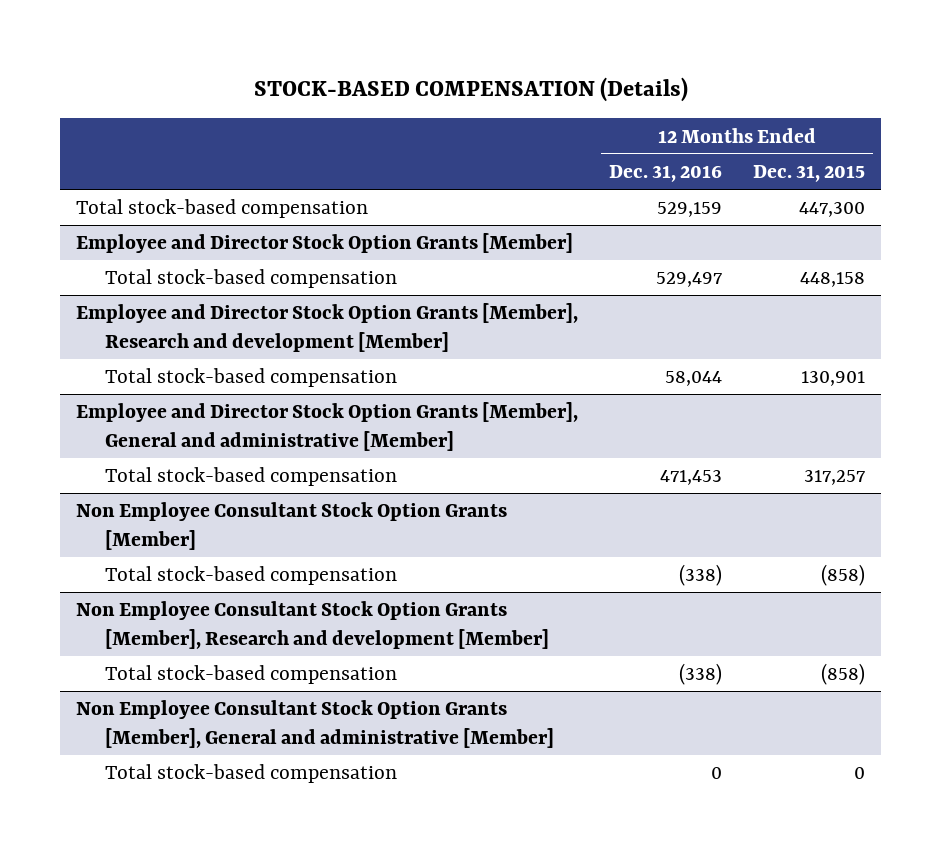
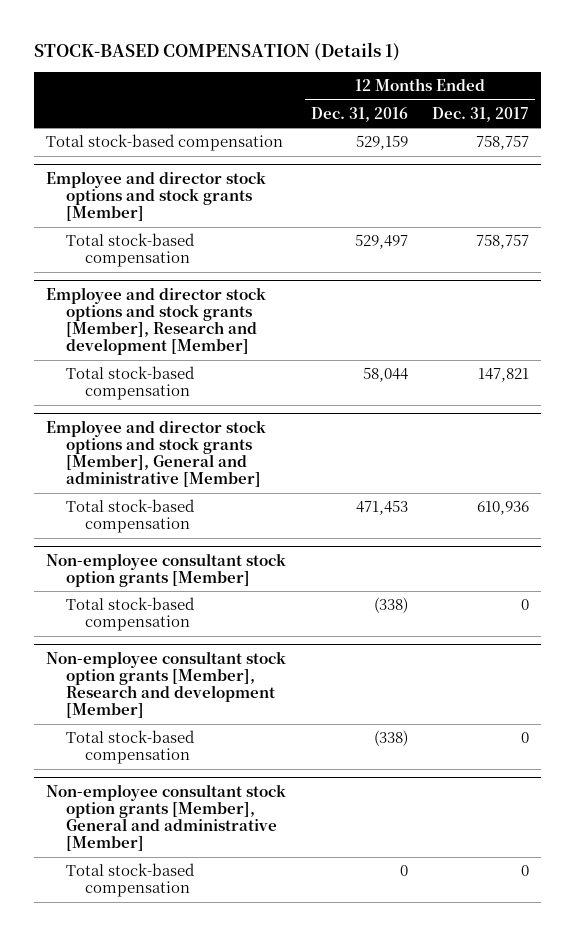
- STOCK-BASED COMPENSATION (Details)
+ STOCK-BASED COMPENSATION (Details 1)
- | 12 Months Ended Dec. 31, 2016 | 12 Months Ended Dec. 31, 2015
+ | 12 Months Ended Dec. 31, 2016 | 12 Months Ended Dec. 31, 2017
- Employee and Director Stock Option Grants [Member]
+ Employee and director stock options and stock grants [Member]
- Employee and Director Stock Option Grants [Member], Research and development [Member]
+ Employee and director stock options and stock grants [Member], Research and development [Member]
- Employee and Director Stock Option Grants [Member], General and administrative [Member]
+ Employee and director stock options and stock grants [Member], General and administrative [Member]
- Non Employee Consultant Stock Option Grants [Member]
+ Non-employee consultant stock option grants [Member]
- Non Employee Consultant Stock Option Grants [Member], Research and development [Member]
+ Non-employee consultant stock option grants [Member], Research and development [Member]
- Non Employee Consultant Stock Option Grants [Member], General and administrative [Member]
+ Non-employee consultant stock option grants [Member], General and administrative [Member]

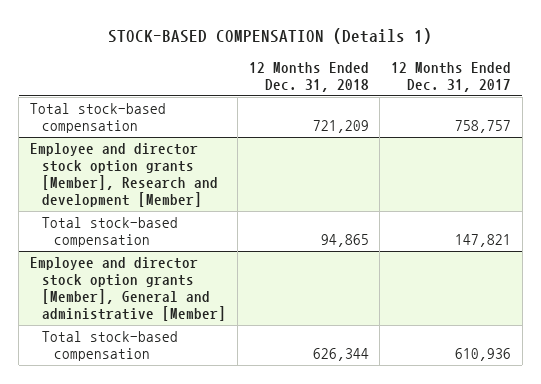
- | 12 Months Ended Dec. 31, 2016 | 12 Months Ended Dec. 31, 2017
+ | 12 Months Ended Dec. 31, 2018 | 12 Months Ended Dec. 31, 2017
- Employee and director stock options and stock grants [Member]
- Total stock-based compensation | 529,497 | 758,757
- Employee and director stock options and stock grants [Member], Research and development [Member]
+ Employee and director stock option grants [Member], Research and development [Member]
- Employee and director stock options and stock grants [Member], General and administrative [Member]
+ Employee and director stock option grants [Member], General and administrative [Member]
- Non-employee consultant stock option grants [Member]
- Total stock-based compensation | (338) | 0
- Non-employee consultant stock option grants [Member], Research and development [Member]
- Total stock-based compensation | (338) | 0
- Non-employee consultant stock option grants [Member], General and administrative [Member]
- Total stock-based compensation | 0 | 0

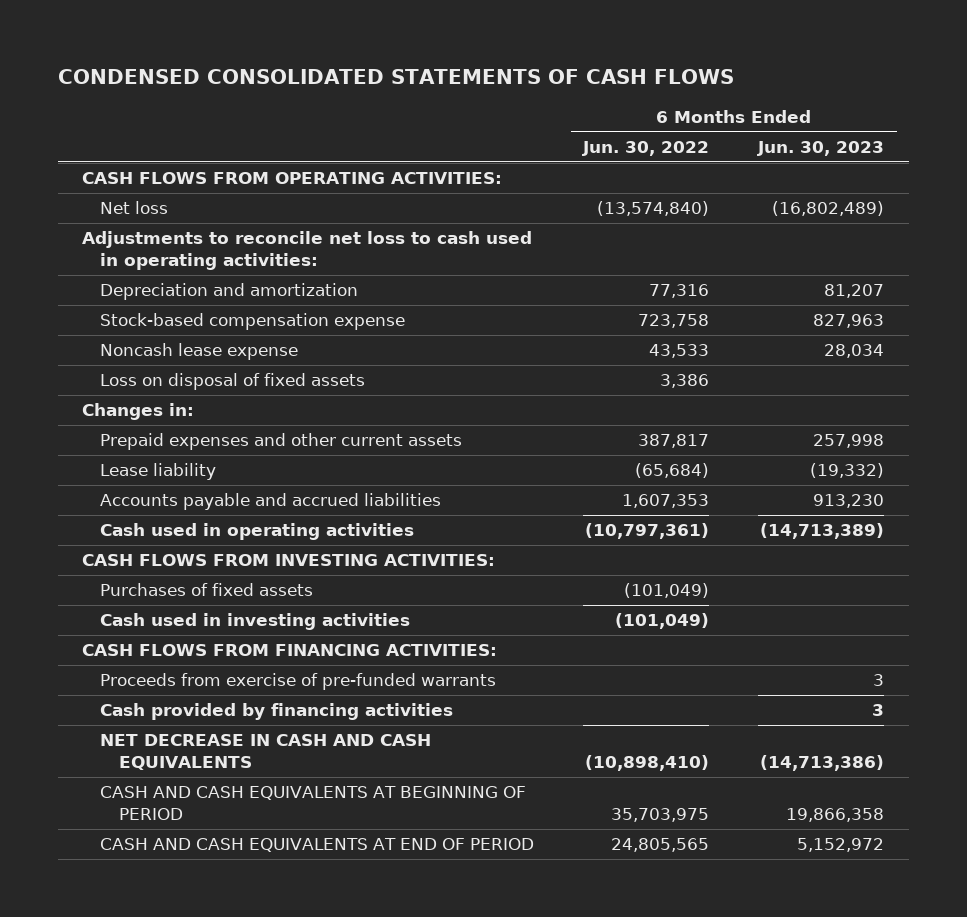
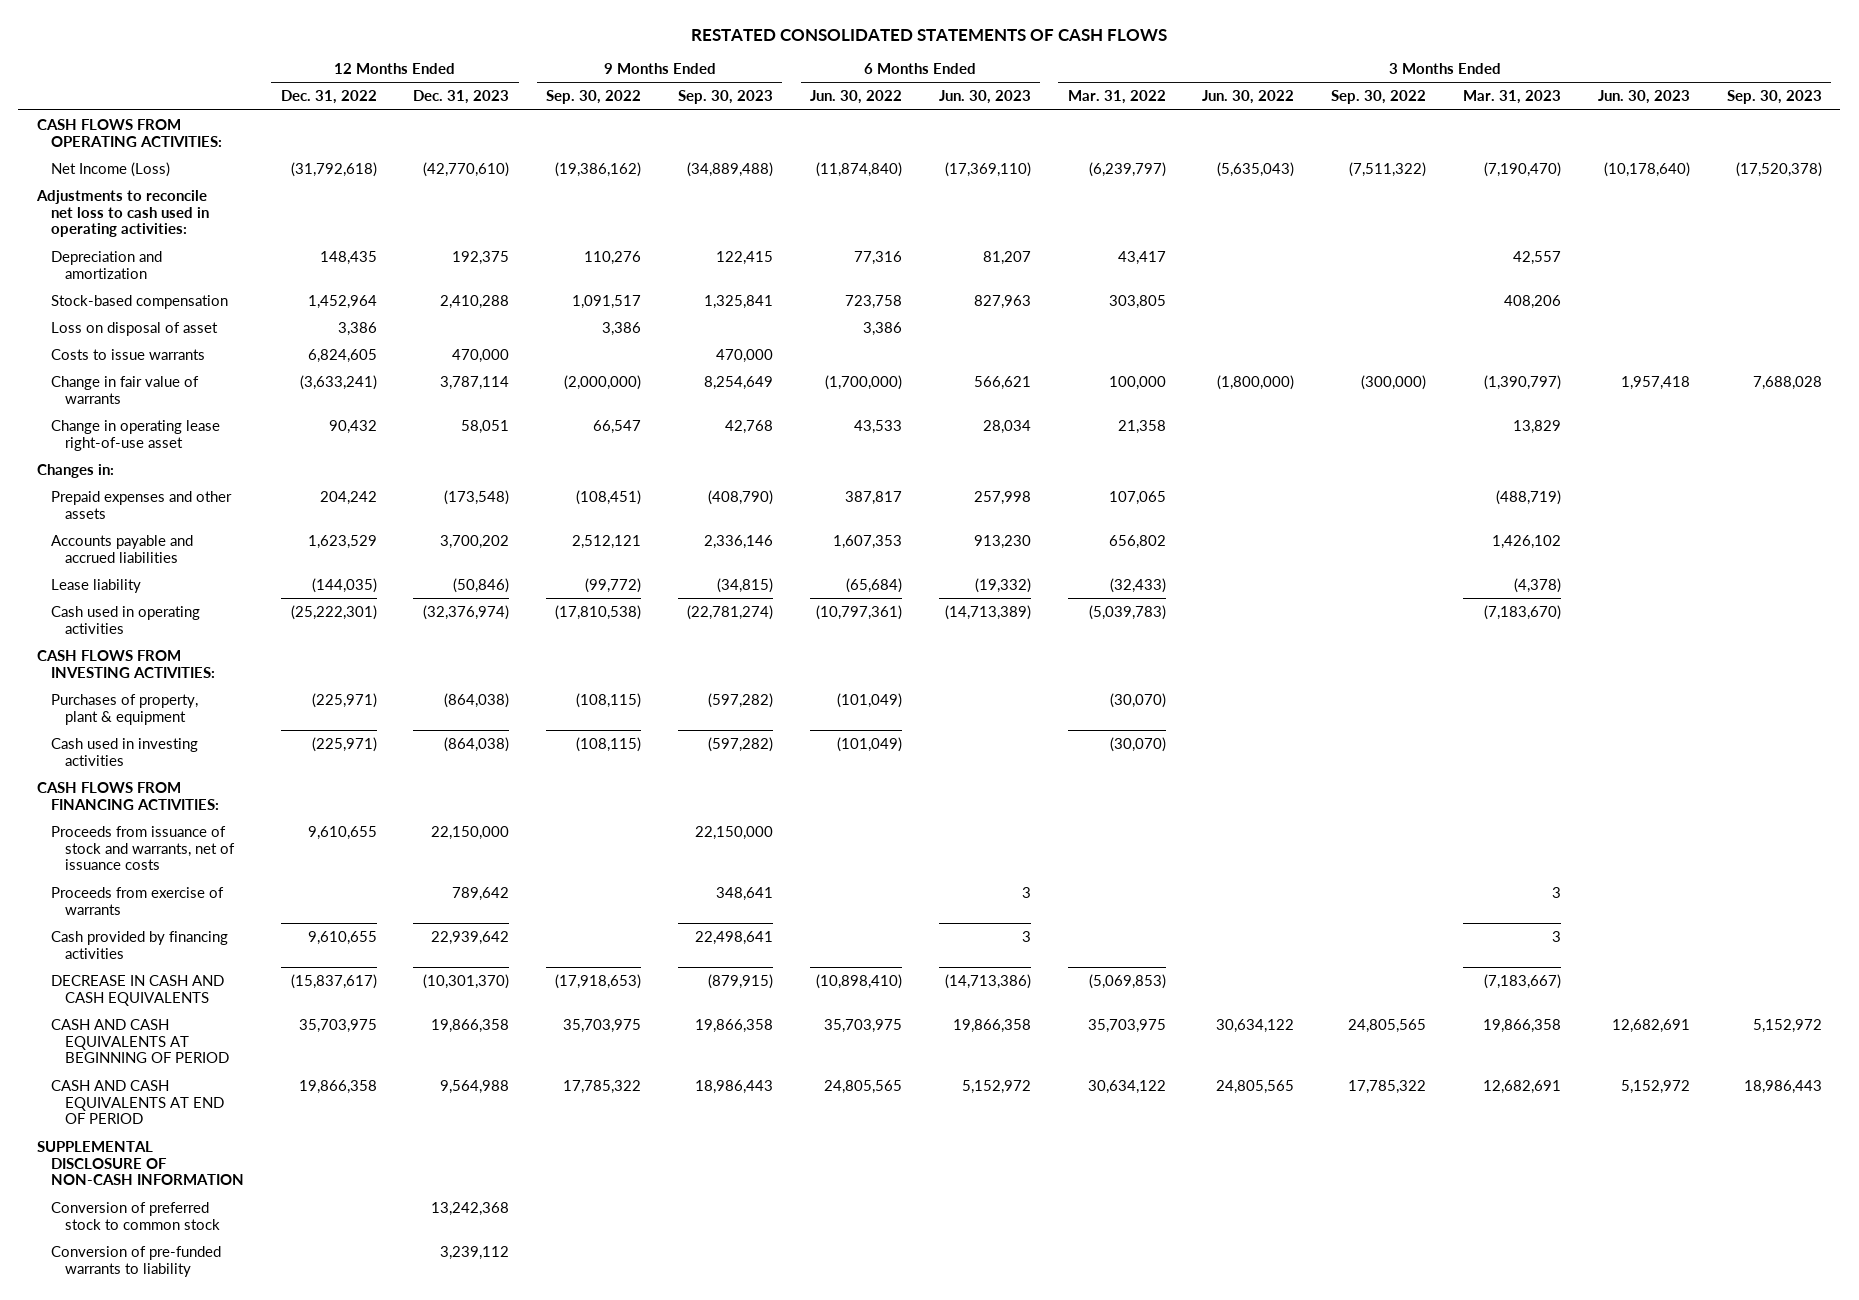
- CONDENSED CONSOLIDATED STATEMENTS OF CASH FLOWS
+ RESTATED CONSOLIDATED STATEMENTS OF CASH FLOWS
- | 6 Months Ended Jun. 30, 2022 | 6 Months Ended Jun. 30, 2023
+ | 12 Months Ended Dec. 31, 2022 | 12 Months Ended Dec. 31, 2023 | 9 Months Ended Sep. 30, 2022 | 9 Months Ended Sep. 30, 2023 | 6 Months Ended Jun. 30, 2022 | 6 Months Ended Jun. 30, 2023 | 3 Months Ended Mar. 31, 2022 | 3 Months Ended Jun. 30, 2022 | 3 Months Ended Sep. 30, 2022 | 3 Months Ended Mar. 31, 2023 | 3 Months Ended Jun. 30, 2023 | 3 Months Ended Sep. 30, 2023
- Net loss | (13,574,840) | (16,802,489)
+ Net Income (Loss) | (31,792,618) | (42,770,610) | (19,386,162) | (34,889,488) | (11,874,840) | (17,369,110) | (6,239,797) | (5,635,043) | (7,511,322) | (7,190,470) | (10,178,640) | (17,520,378)
- Stock-based compensation expense | 723,758 | 827,963
- Noncash lease expense | 43,533 | 28,034
- Loss on disposal of fixed assets | 3,386 |
+ Stock-based compensation | 1,452,964 | 2,410,288 | 1,091,517 | 1,325,841 | 723,758 | 827,963 | 303,805 | | | 408,206 | |
+ Loss on disposal of asset | 3,386 | | 3,386 | | 3,386 | | | | | | |
+ Costs to issue warrants | 6,824,605 | 470,000 | | 470,000 | | | | | | | |
+ Change in fair value of warrants | (3,633,241) | 3,787,114 | (2,000,000) | 8,254,649 | (1,700,000) | 566,621 | 100,000 | (1,800,000) | (300,000) | (1,390,797) | 1,957,418 | 7,688,028
+ Change in operating lease right-of-use asset | 90,432 | 58,051 | 66,547 | 42,768 | 43,533 | 28,034 | 21,358 | | | 13,829 | |
- Prepaid expenses and other current assets | 387,817 | 257,998
+ Prepaid expenses and other assets | 204,242 | (173,548) | (108,451) | (408,790) | 387,817 | 257,998 | 107,065 | | | (488,719) | |
moved down: Lease liability | (144,035) | (50,846) | (99,772) | (34,815) | (65,684) | (19,332) | (32,433) | | | (4,378) | |
- Purchases of fixed assets | (101,049) |
+ Purchases of property, plant & equipment | (225,971) | (864,038) | (108,115) | (597,282) | (101,049) | | (30,070) | | | | |
- Proceeds from exercise of pre-funded warrants | | 3
+ Proceeds from issuance of stock and warrants, net of issuance costs | 9,610,655 | 22,150,000 | | 22,150,000 | | | | | | | |
+ Proceeds from exercise of warrants | | 789,642 | | 348,641 | | 3 | | | | 3 | |
- NET DECREASE IN CASH AND CASH EQUIVALENTS | (10,898,410) | (14,713,386)
+ DECREASE IN CASH AND CASH EQUIVALENTS | (15,837,617) | (10,301,370) | (17,918,653) | (879,915) | (10,898,410) | (14,713,386) | (5,069,853) | | | (7,183,667) | |
+ SUPPLEMENTAL DISCLOSURE OF NON-CASH INFORMATION
+ Conversion of preferred stock to common stock | | 13,242,368 | | | | | | | | | |
+ Conversion of pre-funded warrants to liability | | 3,239,112 | | | | | | | | | |

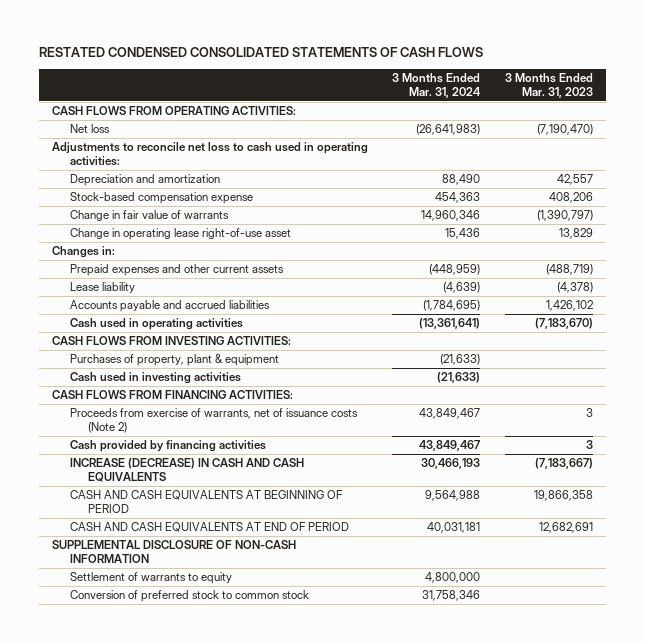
- RESTATED CONSOLIDATED STATEMENTS OF CASH FLOWS
+ RESTATED CONDENSED CONSOLIDATED STATEMENTS OF CASH FLOWS
- | 12 Months Ended Dec. 31, 2022 | 12 Months Ended Dec. 31, 2023 | 9 Months Ended Sep. 30, 2022 | 9 Months Ended Sep. 30, 2023 | 6 Months Ended Jun. 30, 2022 | 6 Months Ended Jun. 30, 2023 | 3 Months Ended Mar. 31, 2022 | 3 Months Ended Jun. 30, 2022 | 3 Months Ended Sep. 30, 2022 | 3 Months Ended Mar. 31, 2023 | 3 Months Ended Jun. 30, 2023 | 3 Months Ended Sep. 30, 2023
+ | 3 Months Ended Mar. 31, 2024 | 3 Months Ended Mar. 31, 2023
- Net Income (Loss) | (31,792,618) | (42,770,610) | (19,386,162) | (34,889,488) | (11,874,840) | (17,369,110) | (6,239,797) | (5,635,043) | (7,511,322) | (7,190,470) | (10,178,640) | (17,520,378)
+ Net loss | (26,641,983) | (7,190,470)
- Stock-based compensation | 1,452,964 | 2,410,288 | 1,091,517 | 1,325,841 | 723,758 | 827,963 | 303,805 | | | 408,206 | |
- Loss on disposal of asset | 3,386 | | 3,386 | | 3,386 | | | | | | |
- Costs to issue warrants | 6,824,605 | 470,000 | | 470,000 | | | | | | | |
+ Stock-based compensation expense | 454,363 | 408,206
- Prepaid expenses and other assets | 204,242 | (173,548) | (108,451) | (408,790) | 387,817 | 257,998 | 107,065 | | | (488,719) | |
+ Prepaid expenses and other current assets | (448,959) | (488,719)
moved down: Accounts payable and accrued liabilities | (1,784,695) | 1,426,102
- Proceeds from issuance of stock and warrants, net of issuance costs | 9,610,655 | 22,150,000 | | 22,150,000 | | | | | | | |
- Proceeds from exercise of warrants | | 789,642 | | 348,641 | | 3 | | | | 3 | |
+ Proceeds from exercise of warrants, net of issuance costs (Note 2) | 43,849,467 | 3
- DECREASE IN CASH AND CASH EQUIVALENTS | (15,837,617) | (10,301,370) | (17,918,653) | (879,915) | (10,898,410) | (14,713,386) | (5,069,853) | | | (7,183,667) | |
+ INCREASE (DECREASE) IN CASH AND CASH EQUIVALENTS | 30,466,193 | (7,183,667)
+ Settlement of warrants to equity | 4,800,000 |
- Conversion of pre-funded warrants to liability | | 3,239,112 | | | | | | | | | |

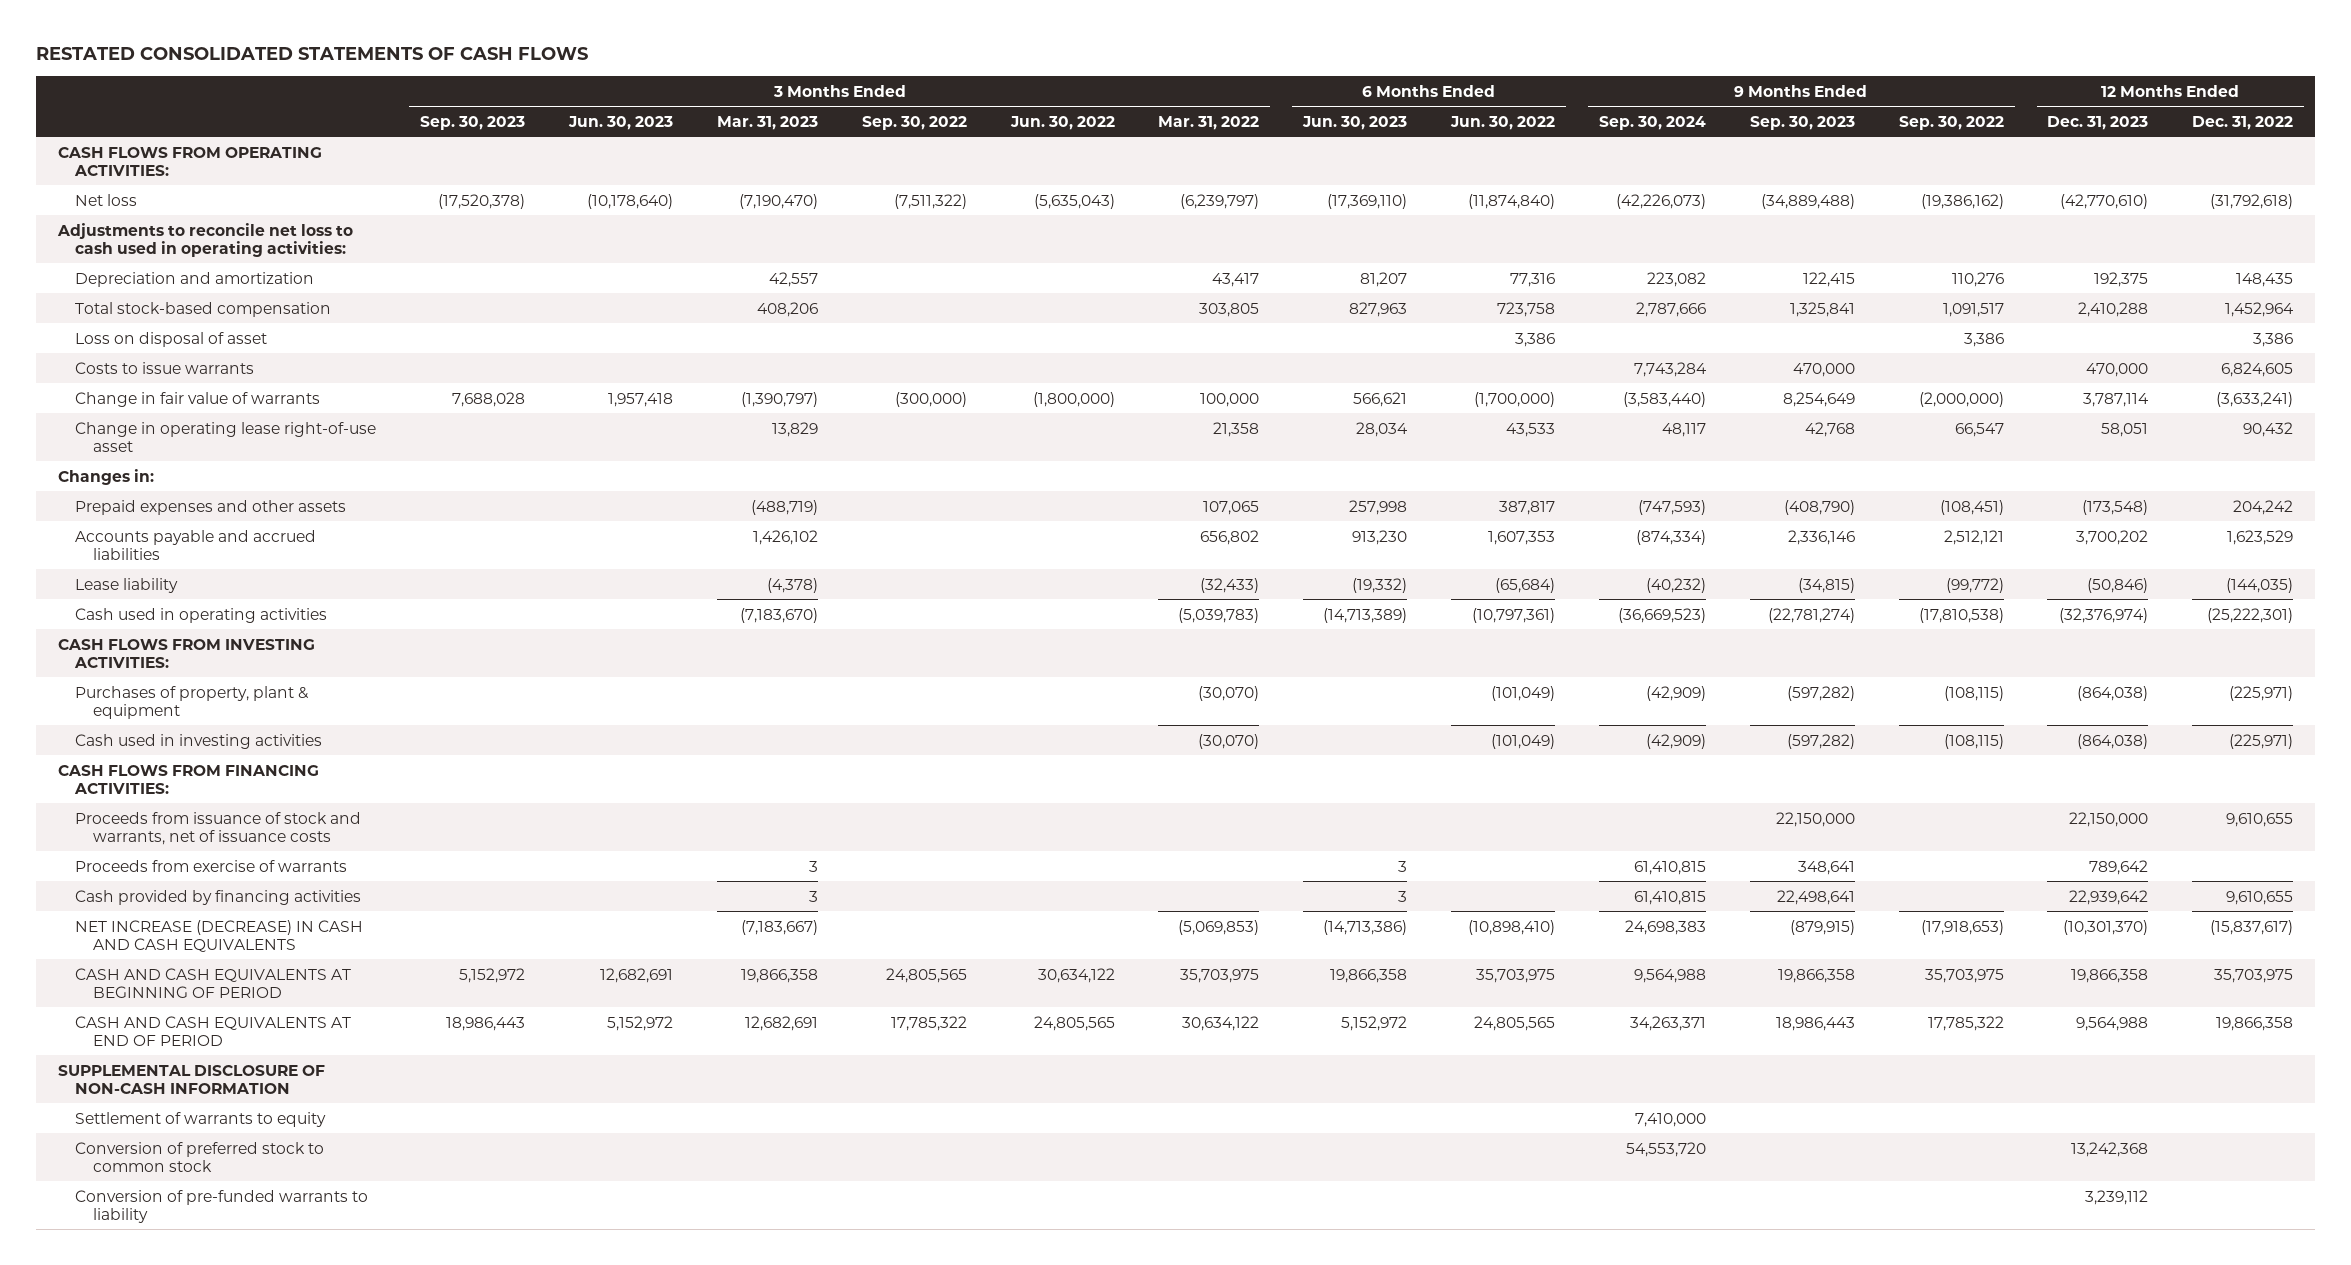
- RESTATED CONDENSED CONSOLIDATED STATEMENTS OF CASH FLOWS
+ RESTATED CONSOLIDATED STATEMENTS OF CASH FLOWS
- | 3 Months Ended Mar. 31, 2024 | 3 Months Ended Mar. 31, 2023
+ | 3 Months Ended Sep. 30, 2023 | 3 Months Ended Jun. 30, 2023 | 3 Months Ended Mar. 31, 2023 | 3 Months Ended Sep. 30, 2022 | 3 Months Ended Jun. 30, 2022 | 3 Months Ended Mar. 31, 2022 | 6 Months Ended Jun. 30, 2023 | 6 Months Ended Jun. 30, 2022 | 9 Months Ended Sep. 30, 2024 | 9 Months Ended Sep. 30, 2023 | 9 Months Ended Sep. 30, 2022 | 12 Months Ended Dec. 31, 2023 | 12 Months Ended Dec. 31, 2022
- Stock-based compensation expense | 454,363 | 408,206
+ Total stock-based compensation | | | 408,206 | | | 303,805 | 827,963 | 723,758 | 2,787,666 | 1,325,841 | 1,091,517 | 2,410,288 | 1,452,964
+ Loss on disposal of asset | | | | | | | | 3,386 | | | 3,386 | | 3,386
+ Costs to issue warrants | | | | | | | | | 7,743,284 | 470,000 | | 470,000 | 6,824,605
- Prepaid expenses and other current assets | (448,959) | (488,719)
+ Prepaid expenses and other assets | | | (488,719) | | | 107,065 | 257,998 | 387,817 | (747,593) | (408,790) | (108,451) | (173,548) | 204,242
moved down: Lease liability | | | (4,378) | | | (32,433) | (19,332) | (65,684) | (40,232) | (34,815) | (99,772) | (50,846) | (144,035)
- Proceeds from exercise of warrants, net of issuance costs (Note 2) | 43,849,467 | 3
+ Proceeds from issuance of stock and warrants, net of issuance costs | | | | | | | | | | 22,150,000 | | 22,150,000 | 9,610,655
+ Proceeds from exercise of warrants | | | 3 | | | | 3 | | 61,410,815 | 348,641 | | 789,642 |
- INCREASE (DECREASE) IN CASH AND CASH EQUIVALENTS | 30,466,193 | (7,183,667)
+ NET INCREASE (DECREASE) IN CASH AND CASH EQUIVALENTS | | | (7,183,667) | | | (5,069,853) | (14,713,386) | (10,898,410) | 24,698,383 | (879,915) | (17,918,653) | (10,301,370) | (15,837,617)
+ Conversion of pre-funded warrants to liability | | | | | | | | | | | | 3,239,112 |

